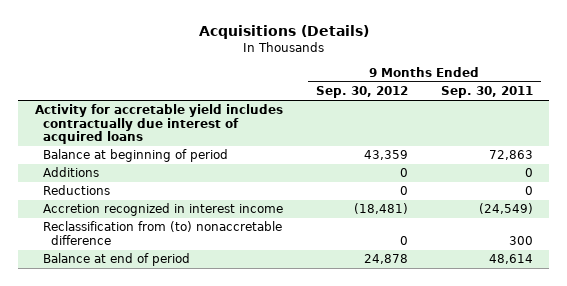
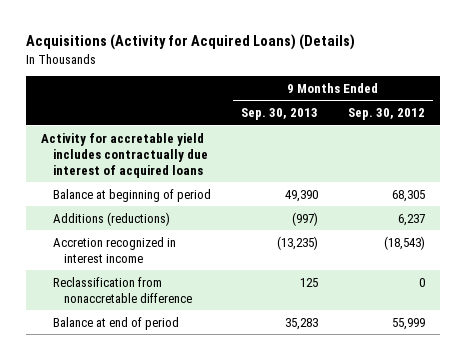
- Acquisitions (Details)
+ Acquisitions (Activity for Acquired Loans) (Details)
- | 9 Months Ended Sep. 30, 2012 | 9 Months Ended Sep. 30, 2011
+ | 9 Months Ended Sep. 30, 2013 | 9 Months Ended Sep. 30, 2012
- Balance at beginning of period | 43,359 | 72,863
- Additions | 0 | 0
- Reductions | 0 | 0
- Accretion recognized in interest income | (18,481) | (24,549)
- Reclassification from (to) nonaccretable difference | 0 | 300
- Balance at end of period | 24,878 | 48,614
+ Balance at beginning of period | 49,390 | 68,305
+ Additions (reductions) | (997) | 6,237
+ Accretion recognized in interest income | (13,235) | (18,543)
+ Reclassification from nonaccretable difference | 125 | 0
+ Balance at end of period | 35,283 | 55,999

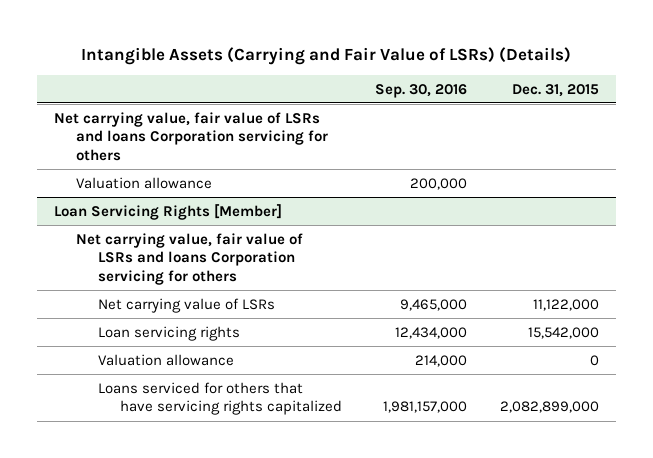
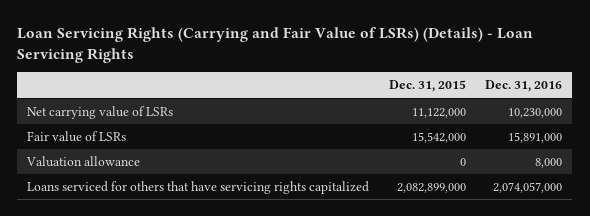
- Intangible Assets (Carrying and Fair Value of LSRs) (Details)
+ Loan Servicing Rights (Carrying and Fair Value of LSRs) (Details) - Loan Servicing Rights
- | Sep. 30, 2016 | Dec. 31, 2015
+ | Dec. 31, 2015 | Dec. 31, 2016
- Net carrying value, fair value of LSRs and loans Corporation servicing for others
- Valuation allowance | 200,000 |
- Loan Servicing Rights [Member]
- Net carrying value, fair value of LSRs and loans Corporation servicing for others
- Loan servicing rights | 12,434,000 | 15,542,000
+ Fair value of LSRs | 15,542,000 | 15,891,000

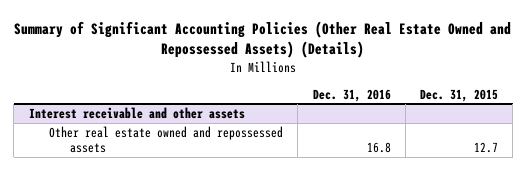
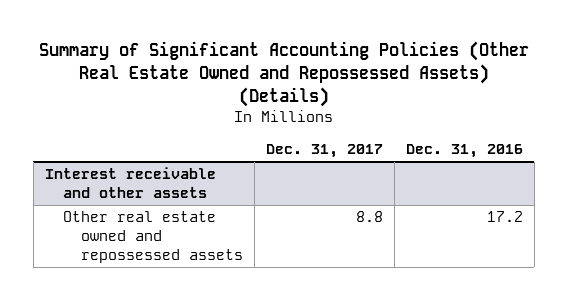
- | Dec. 31, 2016 | Dec. 31, 2015
+ | Dec. 31, 2017 | Dec. 31, 2016
@ Interest receivable and other assets
- Other real estate owned and repossessed assets | 16.8 | 12.7
+ Other real estate owned and repossessed assets | 8.8 | 17.2

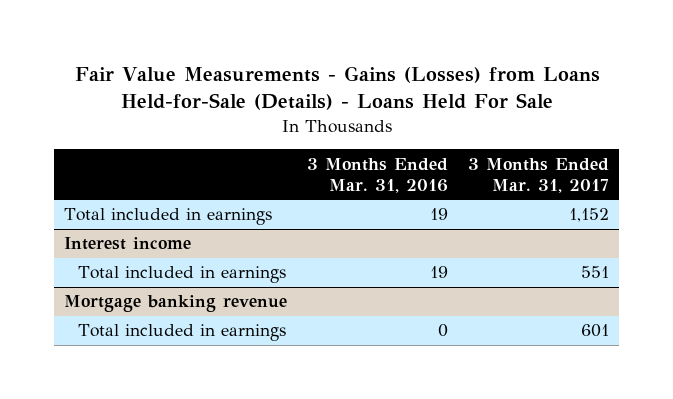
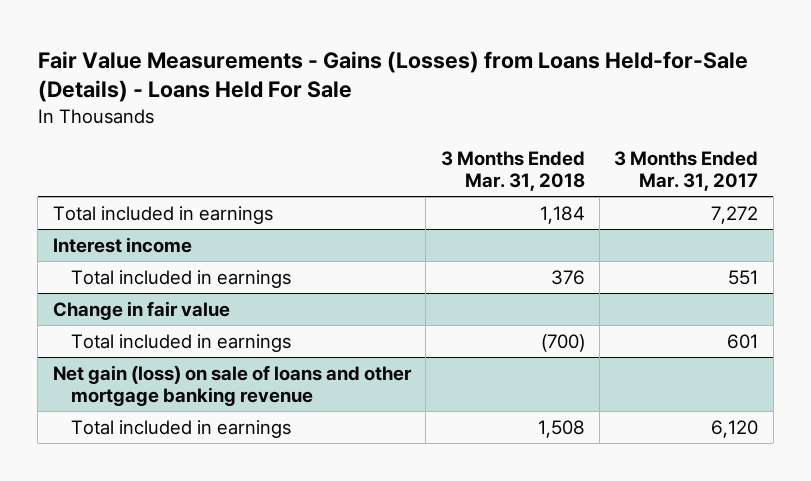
- | 3 Months Ended Mar. 31, 2016 | 3 Months Ended Mar. 31, 2017
+ | 3 Months Ended Mar. 31, 2018 | 3 Months Ended Mar. 31, 2017
- Total included in earnings | 19 | 1,152
+ Total included in earnings | 1,184 | 7,272
- Mortgage banking revenue
+ Change in fair value
+ Net gain (loss) on sale of loans and other mortgage banking revenue
+ Total included in earnings | 1,508 | 6,120

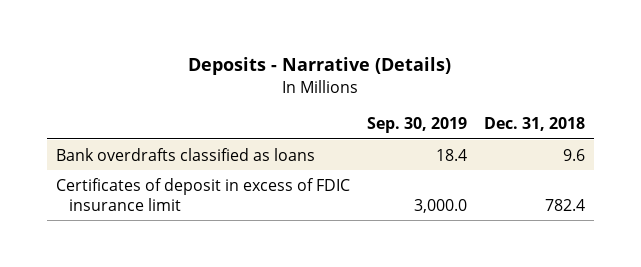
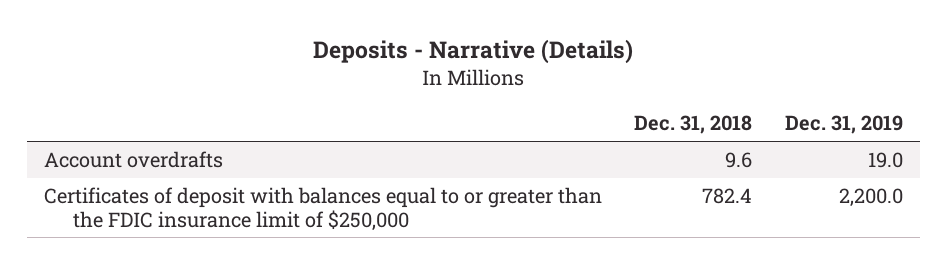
- | Sep. 30, 2019 | Dec. 31, 2018
+ | Dec. 31, 2018 | Dec. 31, 2019
- Bank overdrafts classified as loans | 18.4 | 9.6
- Certificates of deposit in excess of FDIC insurance limit | 3,000.0 | 782.4
+ Account overdrafts | 9.6 | 19.0
+ Certificates of deposit with balances equal to or greater than the FDIC insurance limit of $250,000 | 782.4 | 2,200.0

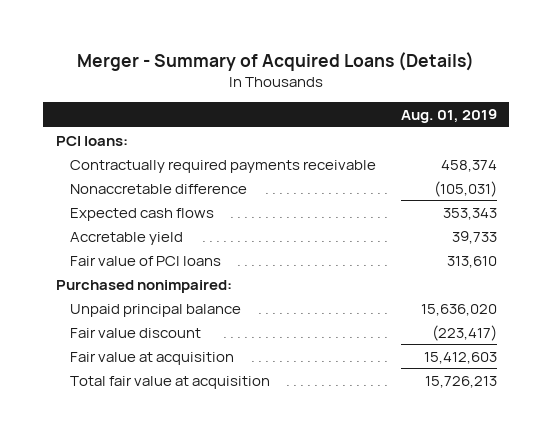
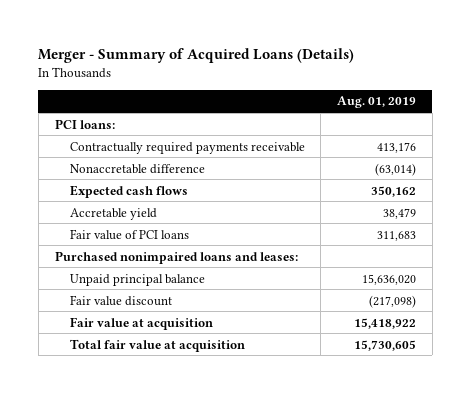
- Contractually required payments receivable | 458,374
- Nonaccretable difference | (105,031)
- Expected cash flows | 353,343
- Accretable yield | 39,733
- Fair value of PCI loans | 313,610
- Purchased nonimpaired:
+ Contractually required payments receivable | 413,176
+ Nonaccretable difference | (63,014)
+ Expected cash flows | 350,162
+ Accretable yield | 38,479
+ Fair value of PCI loans | 311,683
+ Purchased nonimpaired loans and leases:
- Fair value discount | (223,417)
- Fair value at acquisition | 15,412,603
- Total fair value at acquisition | 15,726,213
+ Fair value discount | (217,098)
+ Fair value at acquisition | 15,418,922
+ Total fair value at acquisition | 15,730,605

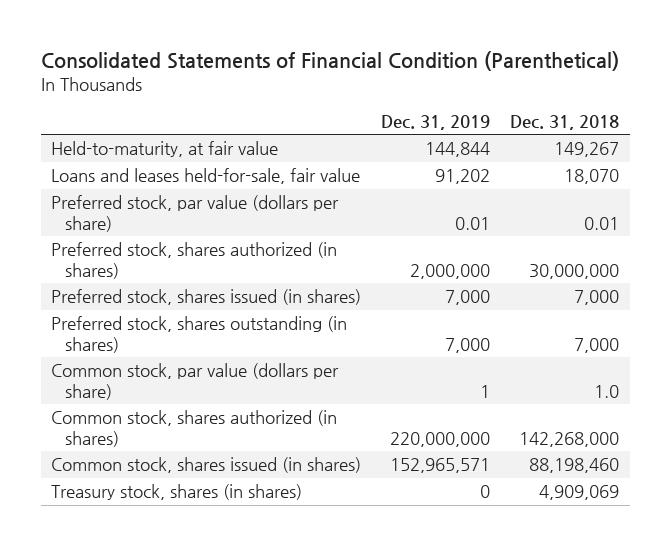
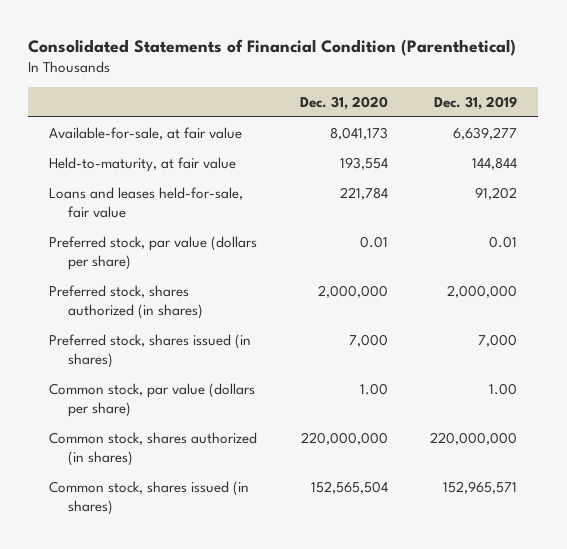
- | Dec. 31, 2019 | Dec. 31, 2018
+ | Dec. 31, 2020 | Dec. 31, 2019
+ Available-for-sale, at fair value | 8,041,173 | 6,639,277
- Preferred stock, shares outstanding (in shares) | 7,000 | 7,000
- Common stock, par value (dollars per share) | 1 | 1.0
+ Common stock, par value (dollars per share) | 1.00 | 1.00
- Treasury stock, shares (in shares) | 0 | 4,909,069

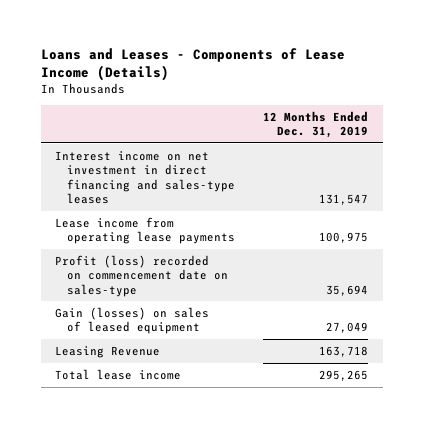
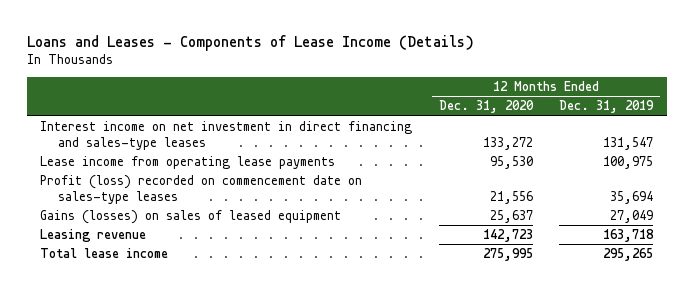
- | 12 Months Ended Dec. 31, 2019
+ | 12 Months Ended Dec. 31, 2020 | 12 Months Ended Dec. 31, 2019
- Profit (loss) recorded on commencement date on sales-type | 35,694
- Gain (losses) on sales of leased equipment | 27,049
- Leasing Revenue | 163,718
+ Profit (loss) recorded on commencement date on sales-type leases | 21,556 | 35,694
+ Gains (losses) on sales of leased equipment | 25,637 | 27,049
+ Leasing revenue | 142,723 | 163,718

